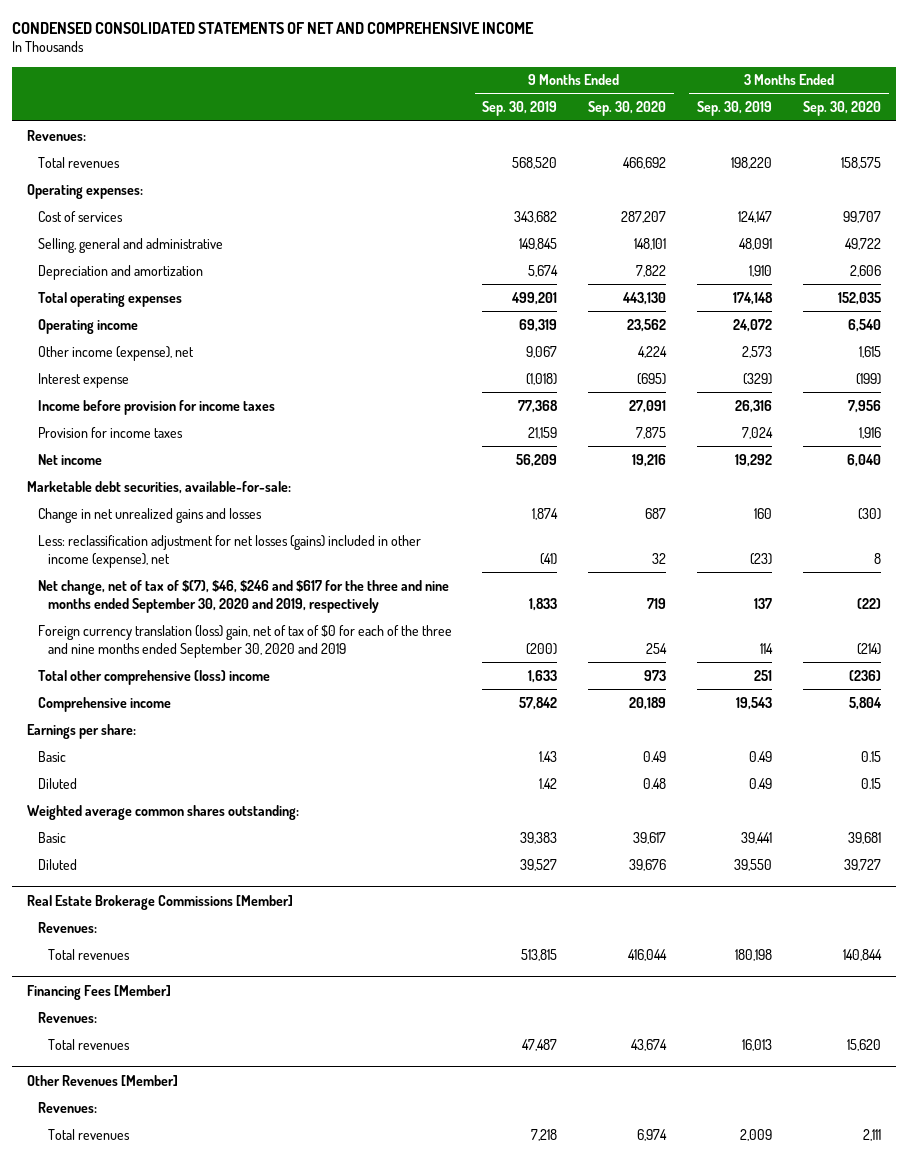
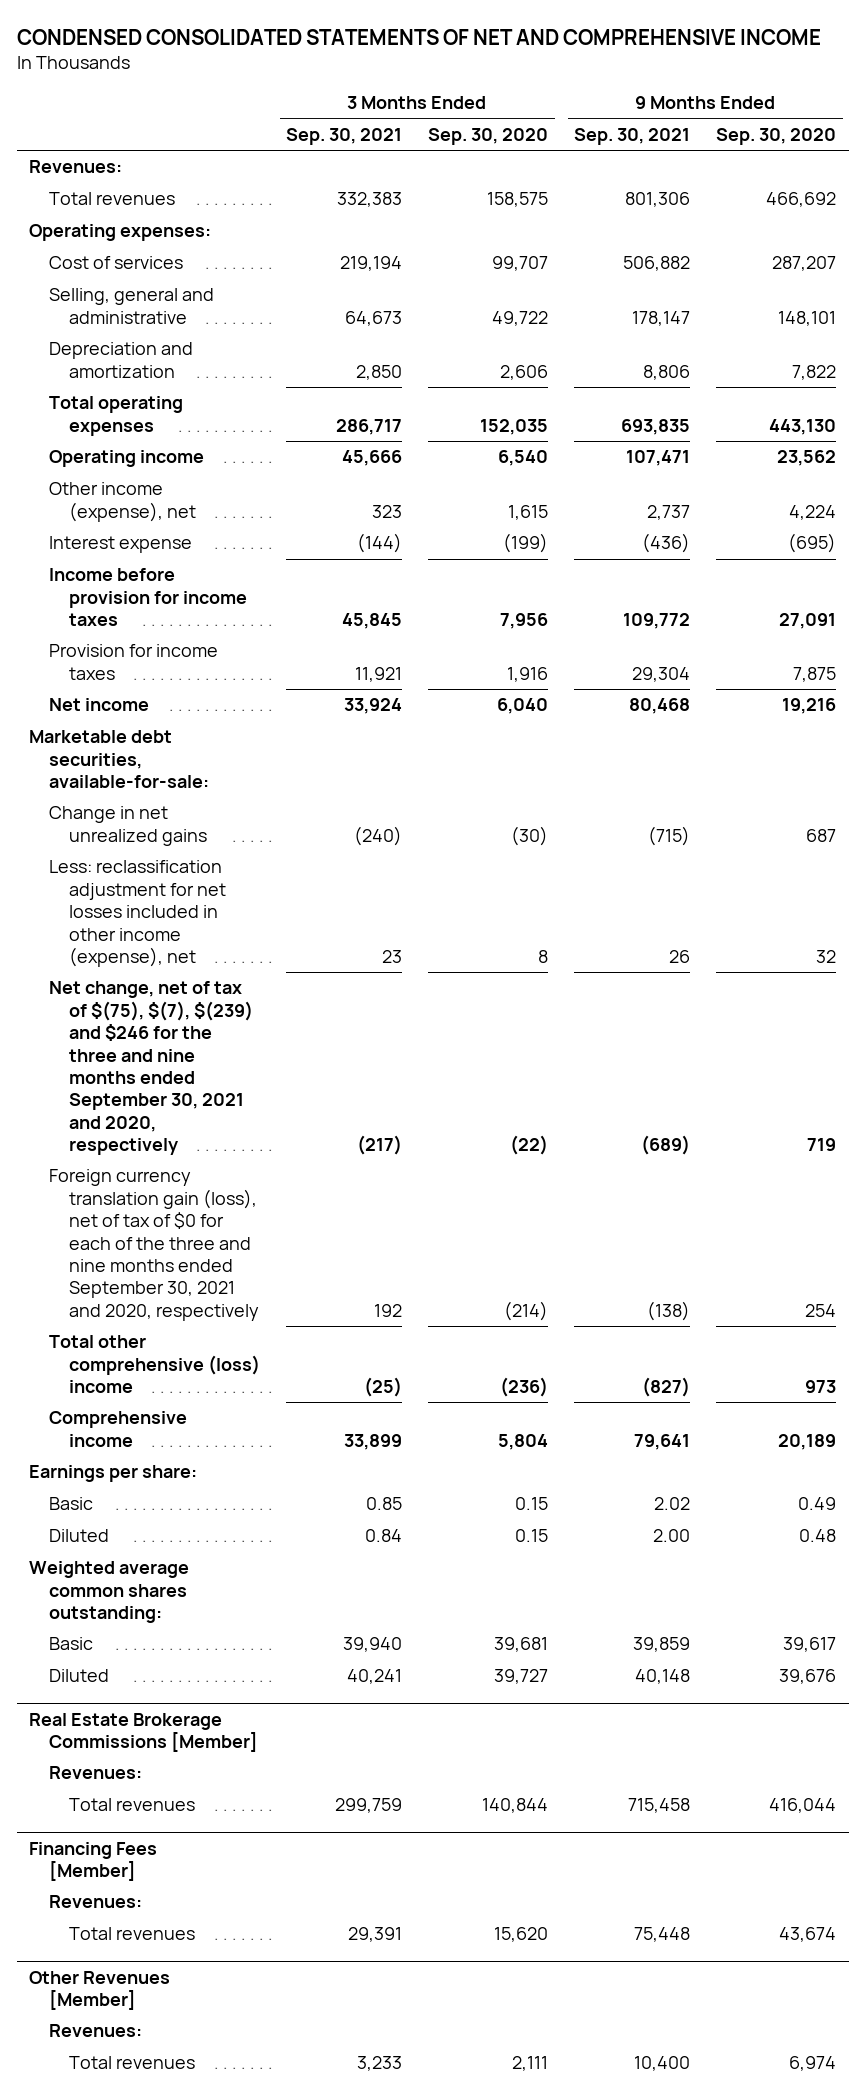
- | 9 Months Ended Sep. 30, 2019 | 9 Months Ended Sep. 30, 2020 | 3 Months Ended Sep. 30, 2019 | 3 Months Ended Sep. 30, 2020
+ | 3 Months Ended Sep. 30, 2021 | 3 Months Ended Sep. 30, 2020 | 9 Months Ended Sep. 30, 2021 | 9 Months Ended Sep. 30, 2020
- Change in net unrealized gains and losses | 1,874 | 687 | 160 | (30)
- Less: reclassification adjustment for net losses (gains) included in other income (expense), net | (41) | 32 | (23) | 8
- Net change, net of tax of $(7), $46, $246 and $617 for the three and nine months ended September 30, 2020 and 2019, respectively | 1,833 | 719 | 137 | (22)
- Foreign currency translation (loss) gain, net of tax of $0 for each of the three and nine months ended September 30, 2020 and 2019 | (200) | 254 | 114 | (214)
+ Change in net unrealized gains | (240) | (30) | (715) | 687
+ Less: reclassification adjustment for net losses included in other income (expense), net | 23 | 8 | 26 | 32
+ Net change, net of tax of $(75), $(7), $(239) and $246 for the three and nine months ended September 30, 2021 and 2020, respectively | (217) | (22) | (689) | 719
+ Foreign currency translation gain (loss), net of tax of $0 for each of the three and nine months ended September 30, 2021 and 2020, respectively | 192 | (214) | (138) | 254

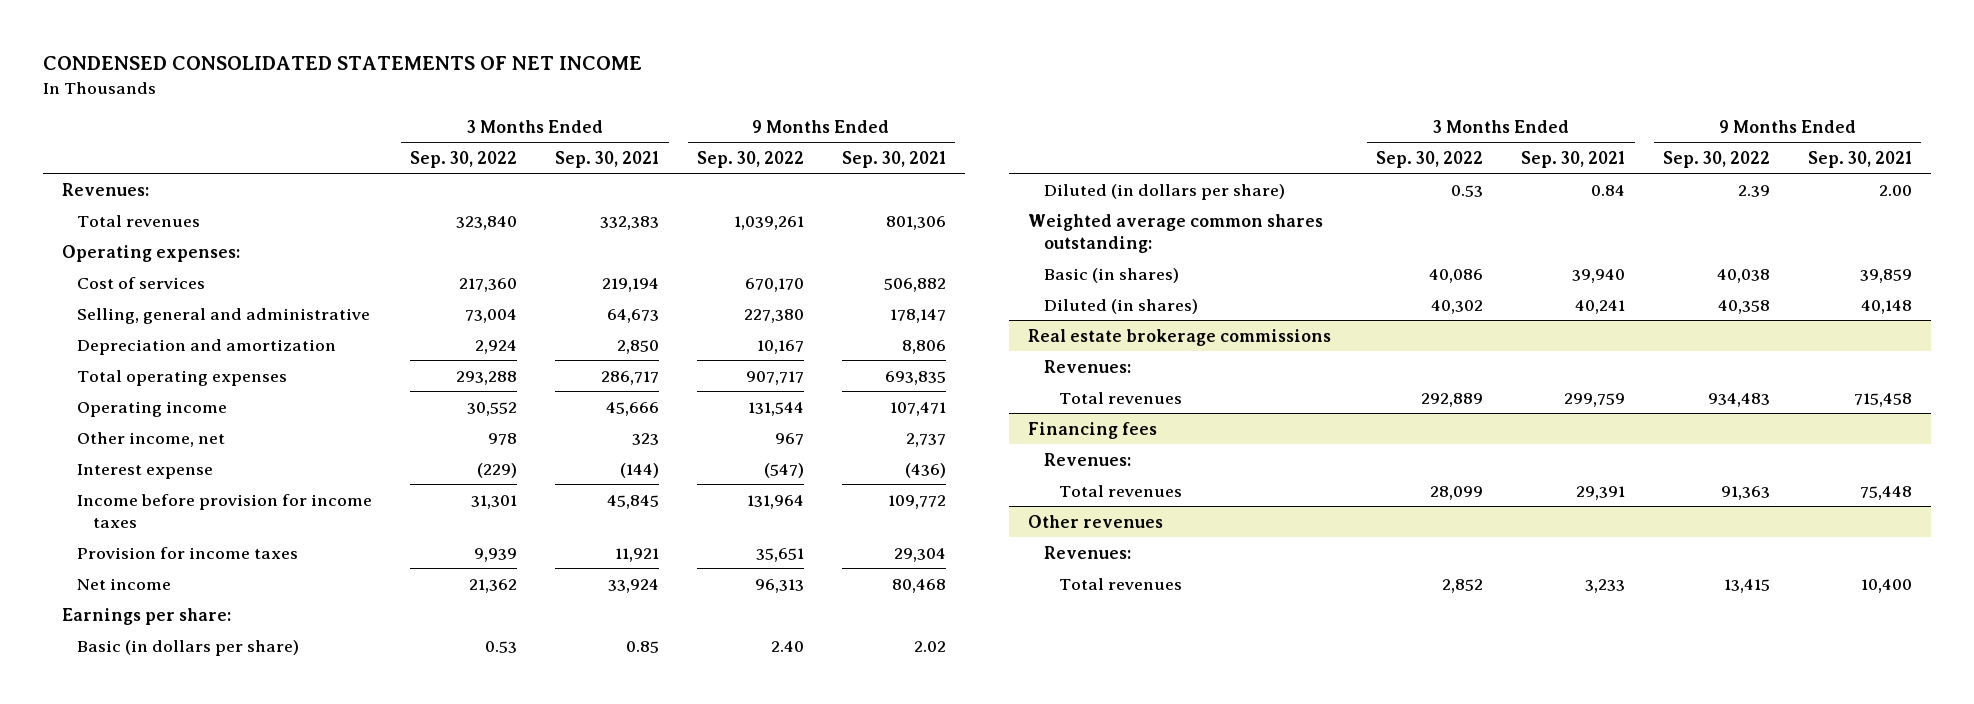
- CONDENSED CONSOLIDATED STATEMENTS OF NET AND COMPREHENSIVE INCOME
+ CONDENSED CONSOLIDATED STATEMENTS OF NET INCOME
- | 3 Months Ended Sep. 30, 2021 | 3 Months Ended Sep. 30, 2020 | 9 Months Ended Sep. 30, 2021 | 9 Months Ended Sep. 30, 2020
+ | 3 Months Ended Sep. 30, 2022 | 3 Months Ended Sep. 30, 2021 | 9 Months Ended Sep. 30, 2022 | 9 Months Ended Sep. 30, 2021
- Other income (expense), net | 323 | 1,615 | 2,737 | 4,224
+ Other income, net | 978 | 323 | 967 | 2,737
- Marketable debt securities, available-for-sale:
- Change in net unrealized gains | (240) | (30) | (715) | 687
- Less: reclassification adjustment for net losses included in other income (expense), net | 23 | 8 | 26 | 32
- Net change, net of tax of $(75), $(7), $(239) and $246 for the three and nine months ended September 30, 2021 and 2020, respectively | (217) | (22) | (689) | 719
- Foreign currency translation gain (loss), net of tax of $0 for each of the three and nine months ended September 30, 2021 and 2020, respectively | 192 | (214) | (138) | 254
- Total other comprehensive (loss) income | (25) | (236) | (827) | 973
- Comprehensive income | 33,899 | 5,804 | 79,641 | 20,189
- Basic | 0.85 | 0.15 | 2.02 | 0.49
- Diluted | 0.84 | 0.15 | 2.00 | 0.48
+ Basic (in dollars per share) | 0.53 | 0.85 | 2.40 | 2.02
+ Diluted (in dollars per share) | 0.53 | 0.84 | 2.39 | 2.00
- Basic | 39,940 | 39,681 | 39,859 | 39,617
- Diluted | 40,241 | 39,727 | 40,148 | 39,676
- Real Estate Brokerage Commissions [Member]
+ Basic (in shares) | 40,086 | 39,940 | 40,038 | 39,859
+ Diluted (in shares) | 40,302 | 40,241 | 40,358 | 40,148
+ Real estate brokerage commissions
- Financing Fees [Member]
+ Financing fees
- Other Revenues [Member]
+ Other revenues

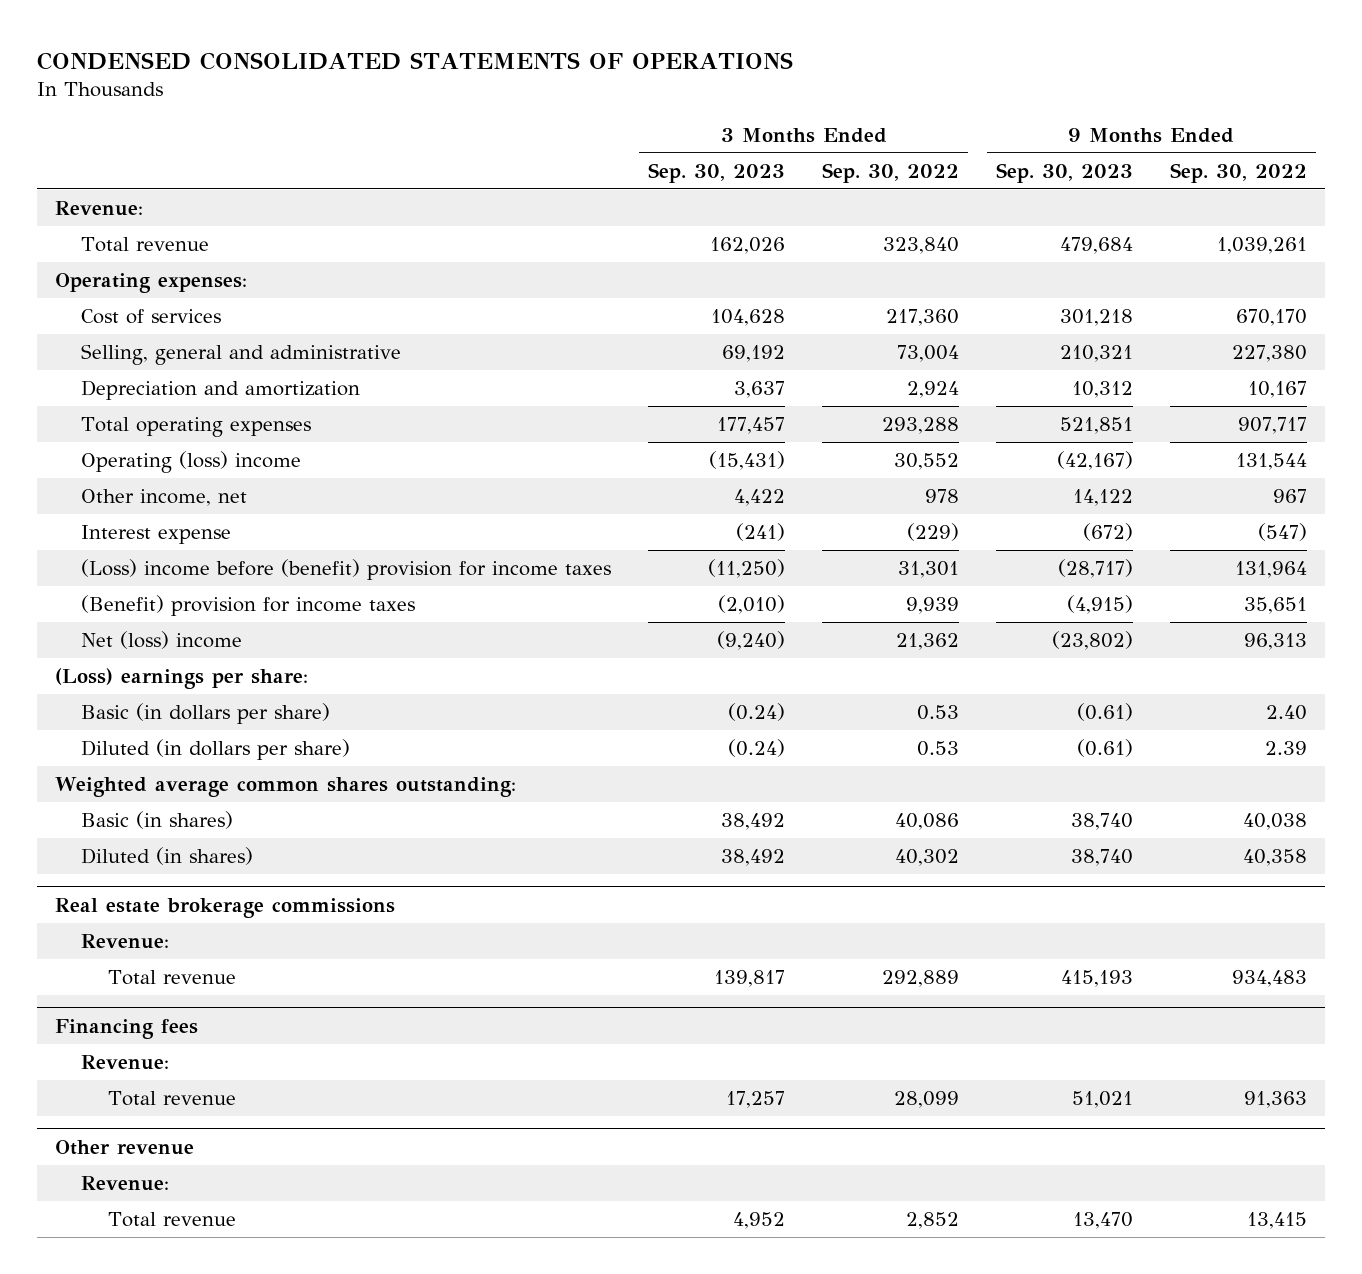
- CONDENSED CONSOLIDATED STATEMENTS OF NET INCOME
+ CONDENSED CONSOLIDATED STATEMENTS OF OPERATIONS
- | 3 Months Ended Sep. 30, 2022 | 3 Months Ended Sep. 30, 2021 | 9 Months Ended Sep. 30, 2022 | 9 Months Ended Sep. 30, 2021
+ | 3 Months Ended Sep. 30, 2023 | 3 Months Ended Sep. 30, 2022 | 9 Months Ended Sep. 30, 2023 | 9 Months Ended Sep. 30, 2022
- Revenues:
- Total revenues | 323,840 | 332,383 | 1,039,261 | 801,306
+ Revenue:
+ Total revenue | 162,026 | 323,840 | 479,684 | 1,039,261
- Operating income | 30,552 | 45,666 | 131,544 | 107,471
+ Operating (loss) income | (15,431) | 30,552 | (42,167) | 131,544
- Income before provision for income taxes | 31,301 | 45,845 | 131,964 | 109,772
- Provision for income taxes | 9,939 | 11,921 | 35,651 | 29,304
- Net income | 21,362 | 33,924 | 96,313 | 80,468
- Earnings per share:
+ (Loss) income before (benefit) provision for income taxes | (11,250) | 31,301 | (28,717) | 131,964
+ (Benefit) provision for income taxes | (2,010) | 9,939 | (4,915) | 35,651
+ Net (loss) income | (9,240) | 21,362 | (23,802) | 96,313
+ (Loss) earnings per share:
@ Real estate brokerage commissions
- Revenues:
- Total revenues | 292,889 | 299,759 | 934,483 | 715,458
+ Revenue:
+ Total revenue | 139,817 | 292,889 | 415,193 | 934,483
@ Financing fees
- Revenues:
- Total revenues | 28,099 | 29,391 | 91,363 | 75,448
- Other revenues
- Revenues:
- Total revenues | 2,852 | 3,233 | 13,415 | 10,400
@ Financing fees
+ Revenue:
+ Total revenue | 17,257 | 28,099 | 51,021 | 91,363
+ Other revenue
+ Revenue:
+ Total revenue | 4,952 | 2,852 | 13,470 | 13,415

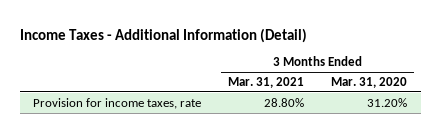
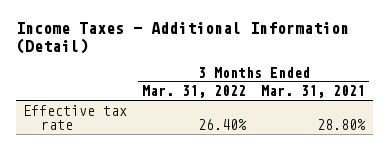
- | 3 Months Ended Mar. 31, 2021 | 3 Months Ended Mar. 31, 2020
+ | 3 Months Ended Mar. 31, 2022 | 3 Months Ended Mar. 31, 2021
- Provision for income taxes, rate | 28.80% | 31.20%
+ Effective tax rate | 26.40% | 28.80%

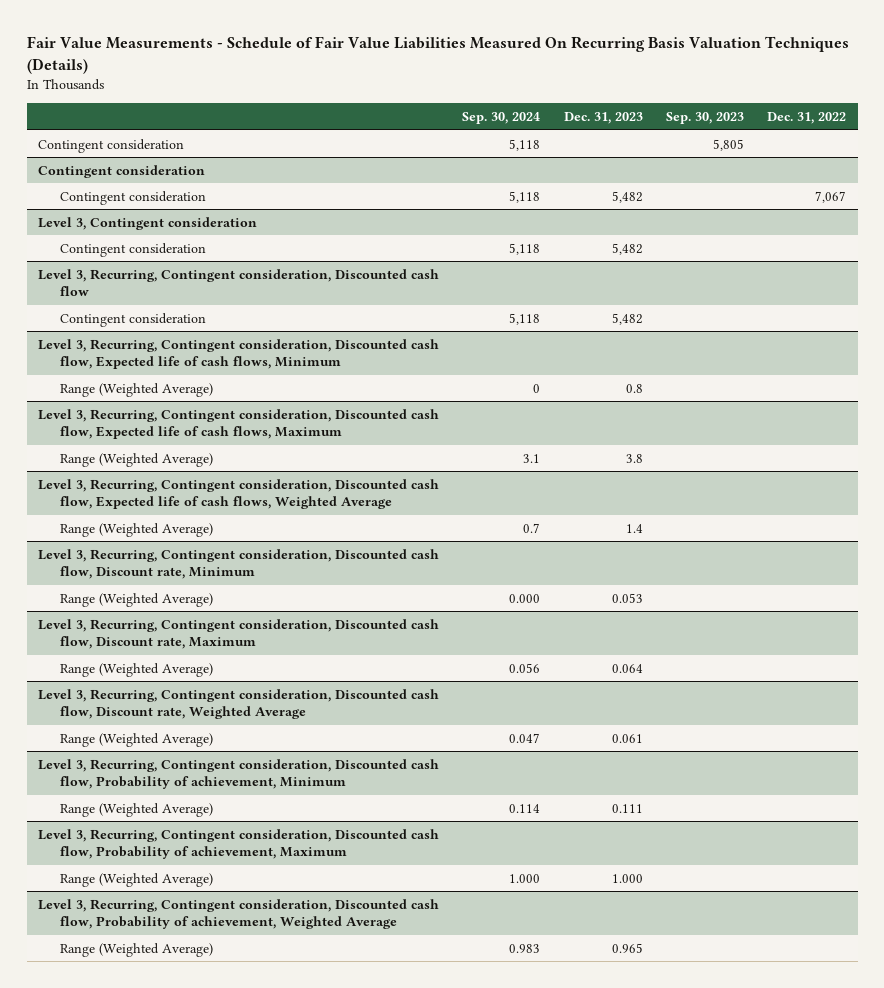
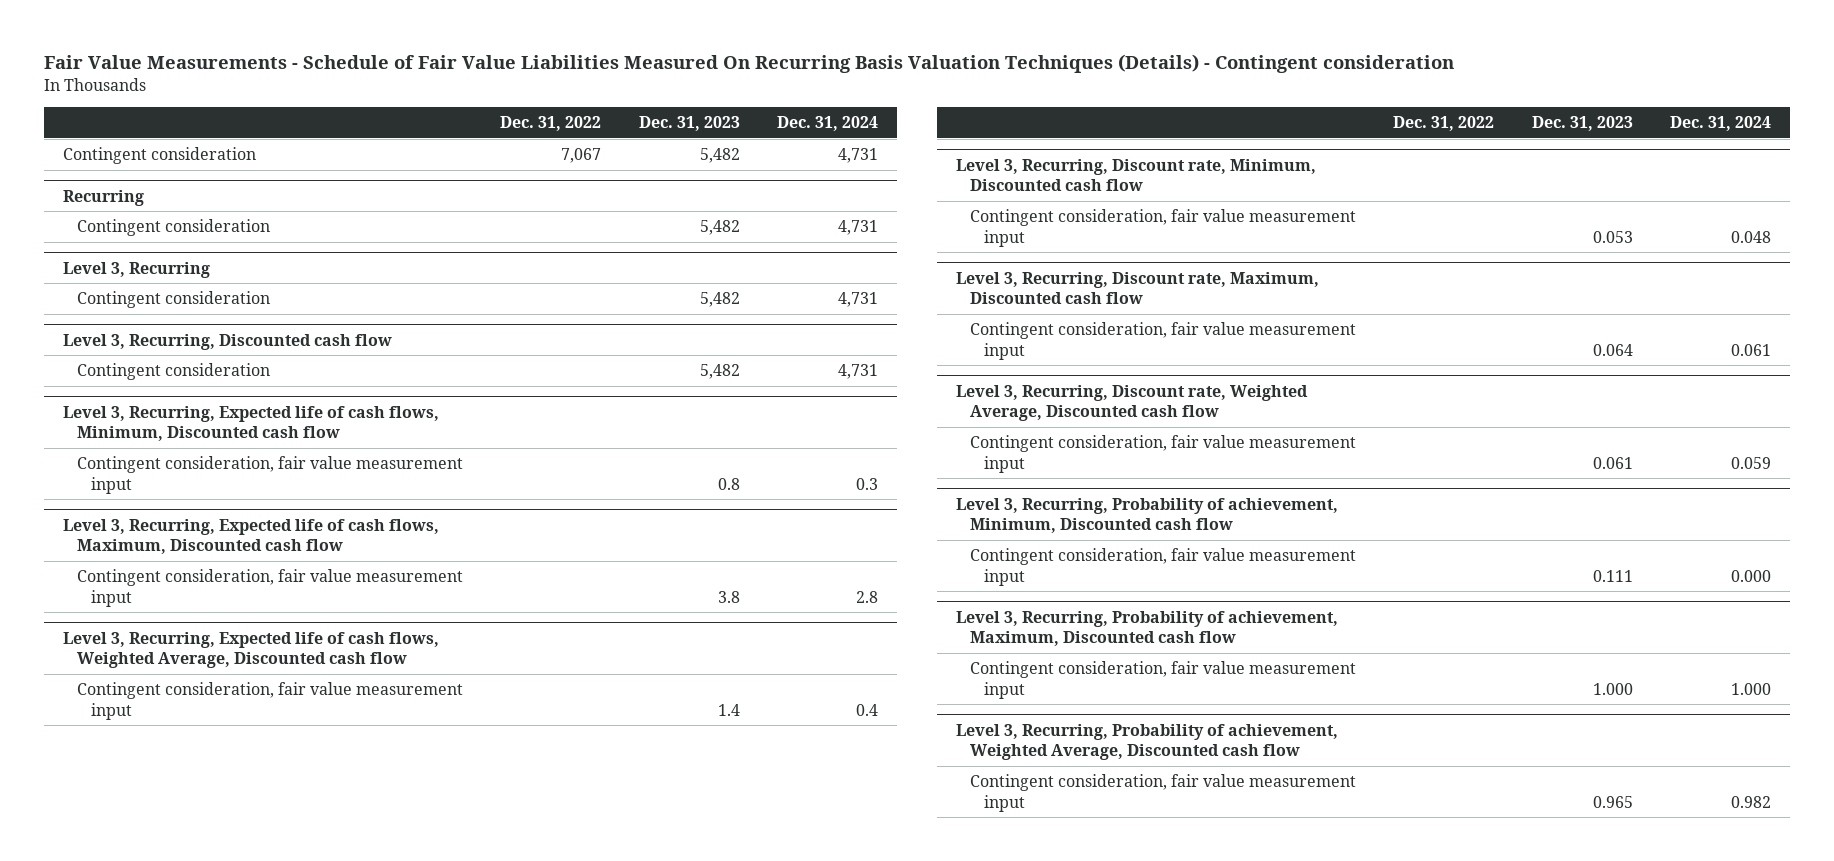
- Fair Value Measurements - Schedule of Fair Value Liabilities Measured On Recurring Basis Valuation Techniques (Details)
+ Fair Value Measurements - Schedule of Fair Value Liabilities Measured On Recurring Basis Valuation Techniques (Details) - Contingent consideration
- | Sep. 30, 2024 | Dec. 31, 2023 | Sep. 30, 2023 | Dec. 31, 2022
+ | Dec. 31, 2022 | Dec. 31, 2023 | Dec. 31, 2024
- Contingent consideration | 5,118 | | 5,805 |
- Contingent consideration
- Level 3, Contingent consideration
+ Recurring
- Level 3, Recurring, Contingent consideration, Discounted cash flow
+ Level 3, Recurring
- Level 3, Recurring, Contingent consideration, Discounted cash flow, Expected life of cash flows, Minimum
- Range (Weighted Average) | 0 | 0.8 | |
- Level 3, Recurring, Contingent consideration, Discounted cash flow, Expected life of cash flows, Maximum
- Range (Weighted Average) | 3.1 | 3.8 | |
- Level 3, Recurring, Contingent consideration, Discounted cash flow, Expected life of cash flows, Weighted Average
- Range (Weighted Average) | 0.7 | 1.4 | |
- Level 3, Recurring, Contingent consideration, Discounted cash flow, Discount rate, Minimum
- Range (Weighted Average) | 0.000 | 0.053 | |
- Level 3, Recurring, Contingent consideration, Discounted cash flow, Discount rate, Maximum
- Range (Weighted Average) | 0.056 | 0.064 | |
- Level 3, Recurring, Contingent consideration, Discounted cash flow, Discount rate, Weighted Average
- Range (Weighted Average) | 0.047 | 0.061 | |
- Level 3, Recurring, Contingent consideration, Discounted cash flow, Probability of achievement, Minimum
- Range (Weighted Average) | 0.114 | 0.111 | |
- Level 3, Recurring, Contingent consideration, Discounted cash flow, Probability of achievement, Maximum
- Range (Weighted Average) | 1.000 | 1.000 | |
- Level 3, Recurring, Contingent consideration, Discounted cash flow, Probability of achievement, Weighted Average
- Range (Weighted Average) | 0.983 | 0.965 | |
+ Level 3, Recurring, Discounted cash flow
+ Contingent consideration | | 5,482 | 4,731
+ Level 3, Recurring, Expected life of cash flows, Minimum, Discounted cash flow
+ Contingent consideration, fair value measurement input | | 0.8 | 0.3
+ Level 3, Recurring, Expected life of cash flows, Maximum, Discounted cash flow
+ Contingent consideration, fair value measurement input | | 3.8 | 2.8
+ Level 3, Recurring, Expected life of cash flows, Weighted Average, Discounted cash flow
+ Contingent consideration, fair value measurement input | | 1.4 | 0.4
+ Level 3, Recurring, Discount rate, Minimum, Discounted cash flow
+ Contingent consideration, fair value measurement input | | 0.053 | 0.048
+ Level 3, Recurring, Discount rate, Maximum, Discounted cash flow
+ Contingent consideration, fair value measurement input | | 0.064 | 0.061
+ Level 3, Recurring, Discount rate, Weighted Average, Discounted cash flow
+ Contingent consideration, fair value measurement input | | 0.061 | 0.059
+ Level 3, Recurring, Probability of achievement, Minimum, Discounted cash flow
+ Contingent consideration, fair value measurement input | | 0.111 | 0.000
+ Level 3, Recurring, Probability of achievement, Maximum, Discounted cash flow
+ Contingent consideration, fair value measurement input | | 1.000 | 1.000
+ Level 3, Recurring, Probability of achievement, Weighted Average, Discounted cash flow
+ Contingent consideration, fair value measurement input | | 0.965 | 0.982

